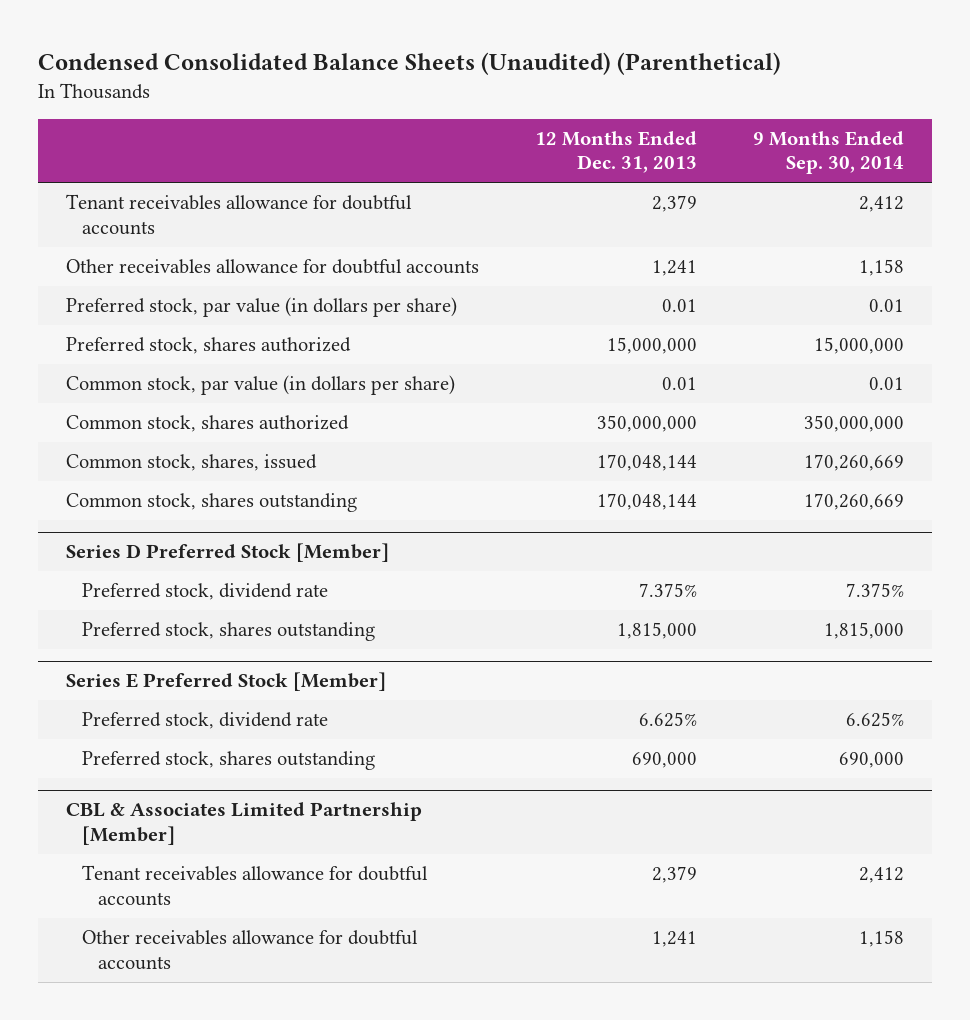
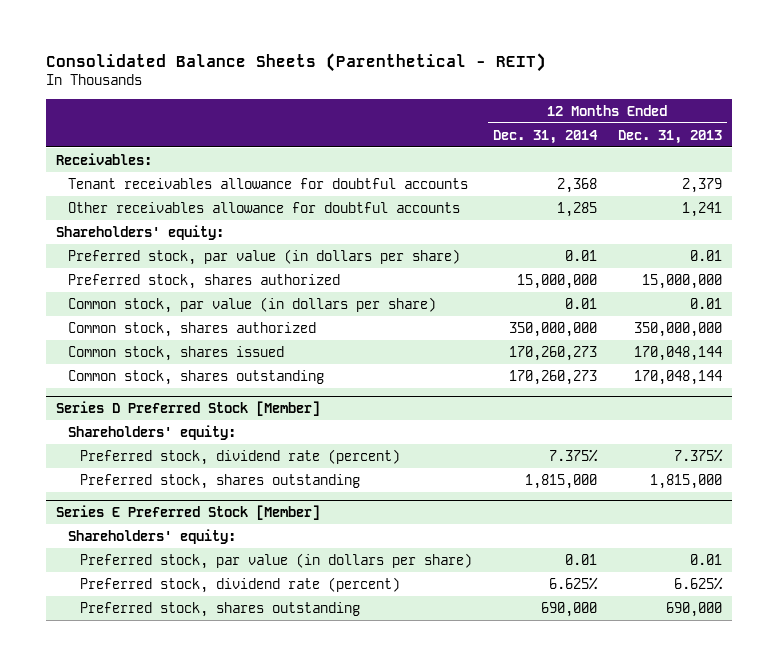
- Condensed Consolidated Balance Sheets (Unaudited) (Parenthetical)
+ Consolidated Balance Sheets (Parenthetical - REIT)
- | 12 Months Ended Dec. 31, 2013 | 9 Months Ended Sep. 30, 2014
+ | 12 Months Ended Dec. 31, 2014 | 12 Months Ended Dec. 31, 2013
+ Receivables:
+ Shareholders' equity:
- Common stock, shares, issued | 170,048,144 | 170,260,669
+ Common stock, shares issued | 170,260,273 | 170,048,144
@ Series D Preferred Stock [Member]
- Preferred stock, dividend rate | 7.375% | 7.375%
+ Shareholders' equity:
+ Preferred stock, dividend rate (percent) | 7.375% | 7.375%
@ Series E Preferred Stock [Member]
- Preferred stock, dividend rate | 6.625% | 6.625%
+ Shareholders' equity:
+ Preferred stock, par value (in dollars per share) | 0.01 | 0.01
+ Preferred stock, dividend rate (percent) | 6.625% | 6.625%
- CBL & Associates Limited Partnership [Member]
- Tenant receivables allowance for doubtful accounts | 2,379 | 2,412
- Other receivables allowance for doubtful accounts | 1,241 | 1,158

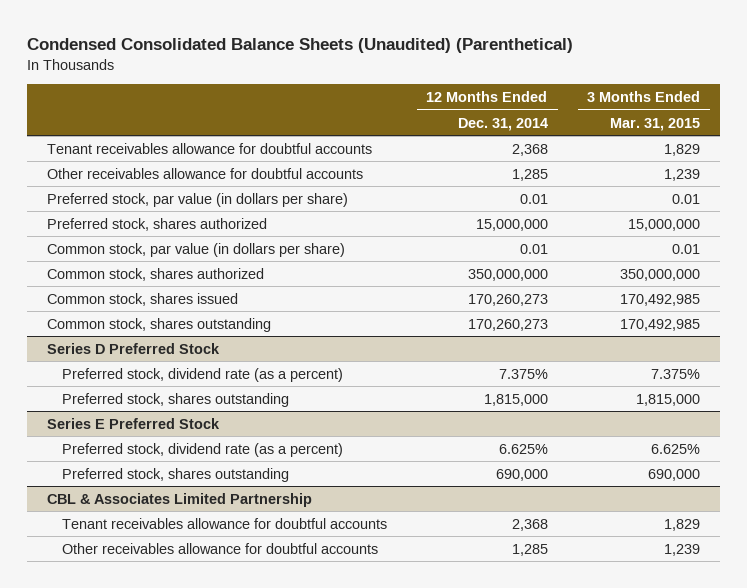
- Consolidated Balance Sheets (Parenthetical - REIT)
+ Condensed Consolidated Balance Sheets (Unaudited) (Parenthetical)
- | 12 Months Ended Dec. 31, 2014 | 12 Months Ended Dec. 31, 2013
+ | 12 Months Ended Dec. 31, 2014 | 3 Months Ended Mar. 31, 2015
- Receivables:
- Shareholders' equity:
- Series D Preferred Stock [Member]
- Shareholders' equity:
- Preferred stock, dividend rate (percent) | 7.375% | 7.375%
+ Series D Preferred Stock
+ Preferred stock, dividend rate (as a percent) | 7.375% | 7.375%
- Series E Preferred Stock [Member]
- Shareholders' equity:
- Preferred stock, par value (in dollars per share) | 0.01 | 0.01
- Preferred stock, dividend rate (percent) | 6.625% | 6.625%
+ Series E Preferred Stock
+ Preferred stock, dividend rate (as a percent) | 6.625% | 6.625%
+ CBL & Associates Limited Partnership
+ Tenant receivables allowance for doubtful accounts | 2,368 | 1,829
+ Other receivables allowance for doubtful accounts | 1,285 | 1,239

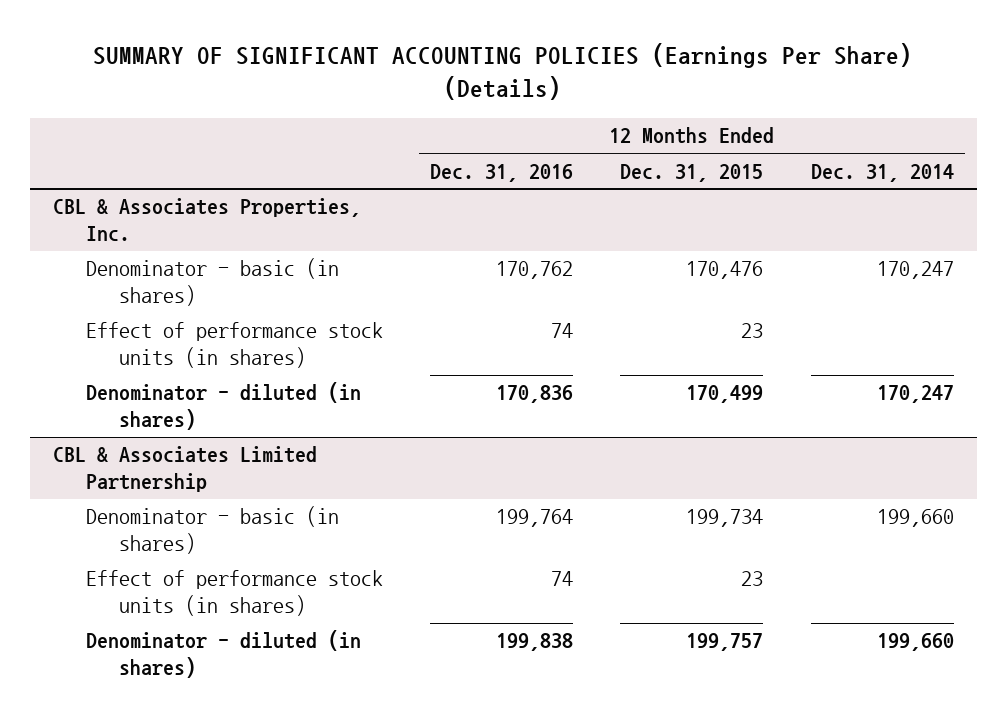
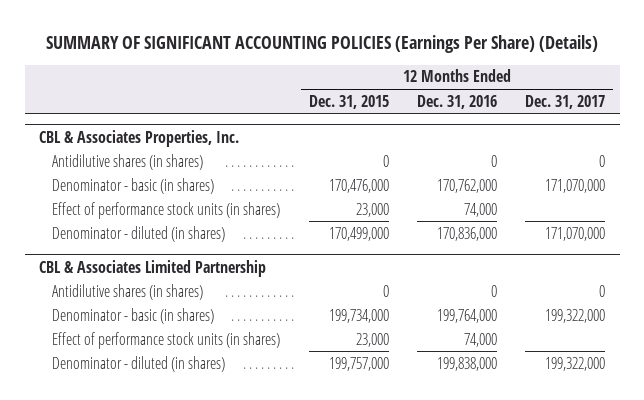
- | 12 Months Ended Dec. 31, 2016 | 12 Months Ended Dec. 31, 2015 | 12 Months Ended Dec. 31, 2014
+ | 12 Months Ended Dec. 31, 2015 | 12 Months Ended Dec. 31, 2016 | 12 Months Ended Dec. 31, 2017
@ CBL & Associates Properties, Inc.
- Denominator - basic (in shares) | 170,762 | 170,476 | 170,247
- Effect of performance stock units (in shares) | 74 | 23 |
- Denominator - diluted (in shares) | 170,836 | 170,499 | 170,247
+ Antidilutive shares (in shares) | 0 | 0 | 0
+ Denominator - basic (in shares) | 170,476,000 | 170,762,000 | 171,070,000
+ Effect of performance stock units (in shares) | 23,000 | 74,000 |
+ Denominator - diluted (in shares) | 170,499,000 | 170,836,000 | 171,070,000
@ CBL & Associates Limited Partnership
- Denominator - basic (in shares) | 199,764 | 199,734 | 199,660
- Effect of performance stock units (in shares) | 74 | 23 |
- Denominator - diluted (in shares) | 199,838 | 199,757 | 199,660
+ Antidilutive shares (in shares) | 0 | 0 | 0
+ Denominator - basic (in shares) | 199,734,000 | 199,764,000 | 199,322,000
+ Effect of performance stock units (in shares) | 23,000 | 74,000 |
+ Denominator - diluted (in shares) | 199,757,000 | 199,838,000 | 199,322,000

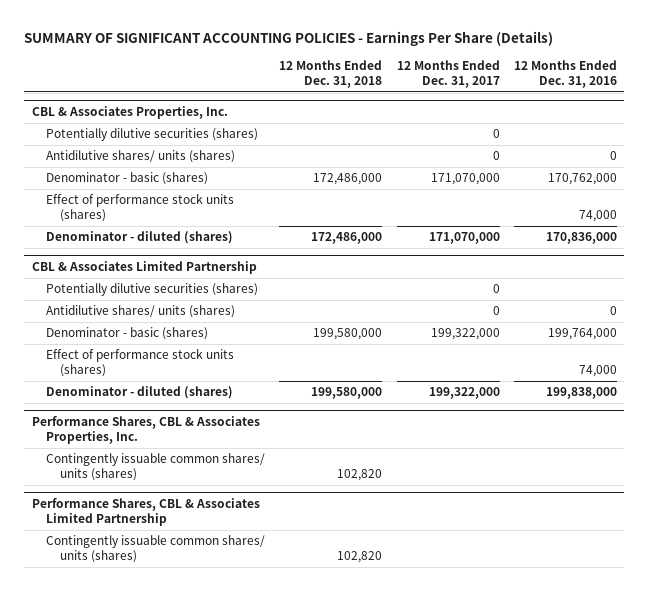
- SUMMARY OF SIGNIFICANT ACCOUNTING POLICIES (Earnings Per Share) (Details)
+ SUMMARY OF SIGNIFICANT ACCOUNTING POLICIES - Earnings Per Share (Details)
- | 12 Months Ended Dec. 31, 2015 | 12 Months Ended Dec. 31, 2016 | 12 Months Ended Dec. 31, 2017
+ | 12 Months Ended Dec. 31, 2018 | 12 Months Ended Dec. 31, 2017 | 12 Months Ended Dec. 31, 2016
@ CBL & Associates Properties, Inc.
- Antidilutive shares (in shares) | 0 | 0 | 0
- Denominator - basic (in shares) | 170,476,000 | 170,762,000 | 171,070,000
- Effect of performance stock units (in shares) | 23,000 | 74,000 |
- Denominator - diluted (in shares) | 170,499,000 | 170,836,000 | 171,070,000
+ Potentially dilutive securities (shares) | | 0 |
+ Antidilutive shares/ units (shares) | | 0 | 0
+ Denominator - basic (shares) | 172,486,000 | 171,070,000 | 170,762,000
+ Effect of performance stock units (shares) | | | 74,000
+ Denominator - diluted (shares) | 172,486,000 | 171,070,000 | 170,836,000
@ CBL & Associates Limited Partnership
- Antidilutive shares (in shares) | 0 | 0 | 0
- Denominator - basic (in shares) | 199,734,000 | 199,764,000 | 199,322,000
- Effect of performance stock units (in shares) | 23,000 | 74,000 |
- Denominator - diluted (in shares) | 199,757,000 | 199,838,000 | 199,322,000
+ Potentially dilutive securities (shares) | | 0 |
+ Antidilutive shares/ units (shares) | | 0 | 0
+ Denominator - basic (shares) | 199,580,000 | 199,322,000 | 199,764,000
+ Effect of performance stock units (shares) | | | 74,000
+ Denominator - diluted (shares) | 199,580,000 | 199,322,000 | 199,838,000
+ Performance Shares, CBL & Associates Properties, Inc.
+ Contingently issuable common shares/ units (shares) | 102,820 | |
+ Performance Shares, CBL & Associates Limited Partnership
+ Contingently issuable common shares/ units (shares) | 102,820 | |

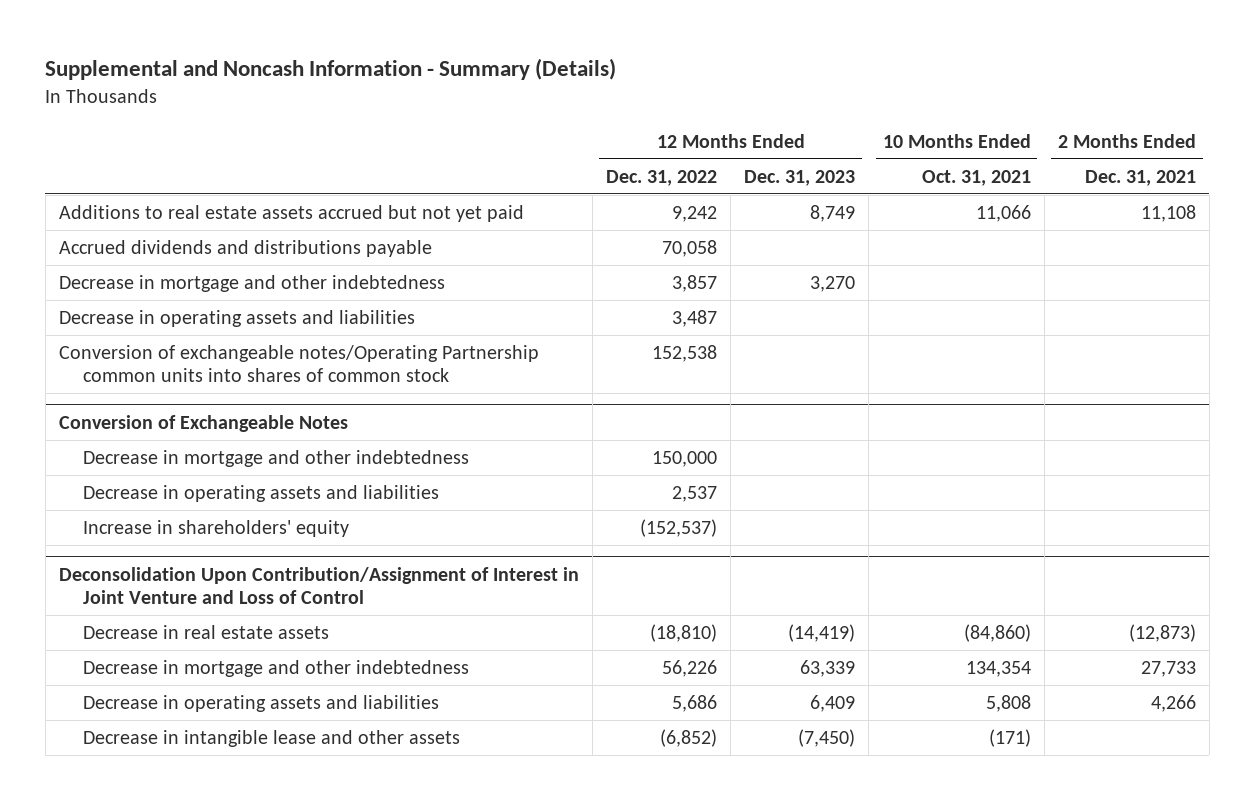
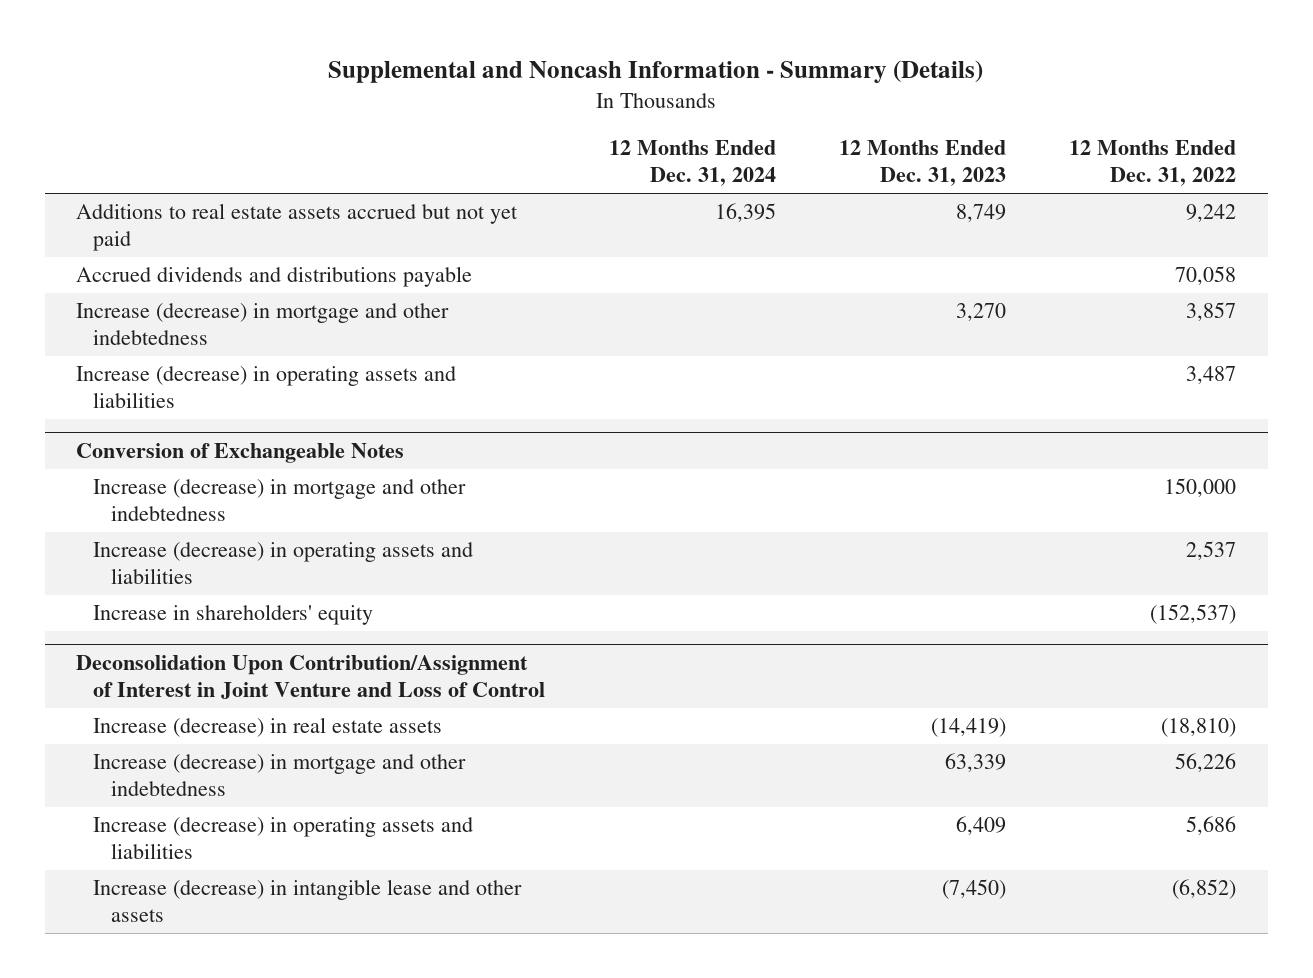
- | 12 Months Ended Dec. 31, 2022 | 12 Months Ended Dec. 31, 2023 | 10 Months Ended Oct. 31, 2021 | 2 Months Ended Dec. 31, 2021
+ | 12 Months Ended Dec. 31, 2024 | 12 Months Ended Dec. 31, 2023 | 12 Months Ended Dec. 31, 2022
- Decrease in mortgage and other indebtedness | 3,857 | 3,270 | |
- Decrease in operating assets and liabilities | 3,487 | | |
- Conversion of exchangeable notes/Operating Partnership common units into shares of common stock | 152,538 | | |
+ Increase (decrease) in mortgage and other indebtedness | | 3,270 | 3,857
+ Increase (decrease) in operating assets and liabilities | | | 3,487
@ Conversion of Exchangeable Notes
- Decrease in mortgage and other indebtedness | 150,000 | | |
- Decrease in operating assets and liabilities | 2,537 | | |
+ Increase (decrease) in mortgage and other indebtedness | | | 150,000
+ Increase (decrease) in operating assets and liabilities | | | 2,537
@ Deconsolidation Upon Contribution/Assignment of Interest in Joint Venture and Loss of Control
- Decrease in real estate assets | (18,810) | (14,419) | (84,860) | (12,873)
- Decrease in mortgage and other indebtedness | 56,226 | 63,339 | 134,354 | 27,733
- Decrease in operating assets and liabilities | 5,686 | 6,409 | 5,808 | 4,266
- Decrease in intangible lease and other assets | (6,852) | (7,450) | (171) |
+ Increase (decrease) in real estate assets | | (14,419) | (18,810)
+ Increase (decrease) in mortgage and other indebtedness | | 63,339 | 56,226
+ Increase (decrease) in operating assets and liabilities | | 6,409 | 5,686
+ Increase (decrease) in intangible lease and other assets | | (7,450) | (6,852)

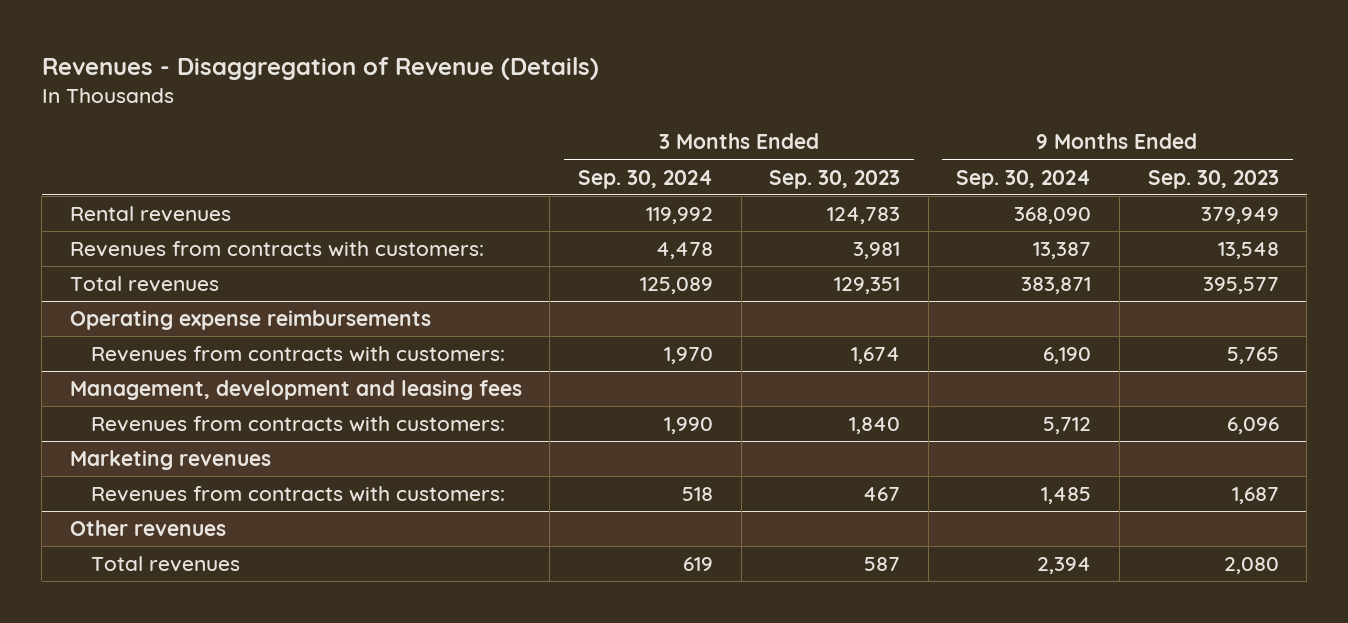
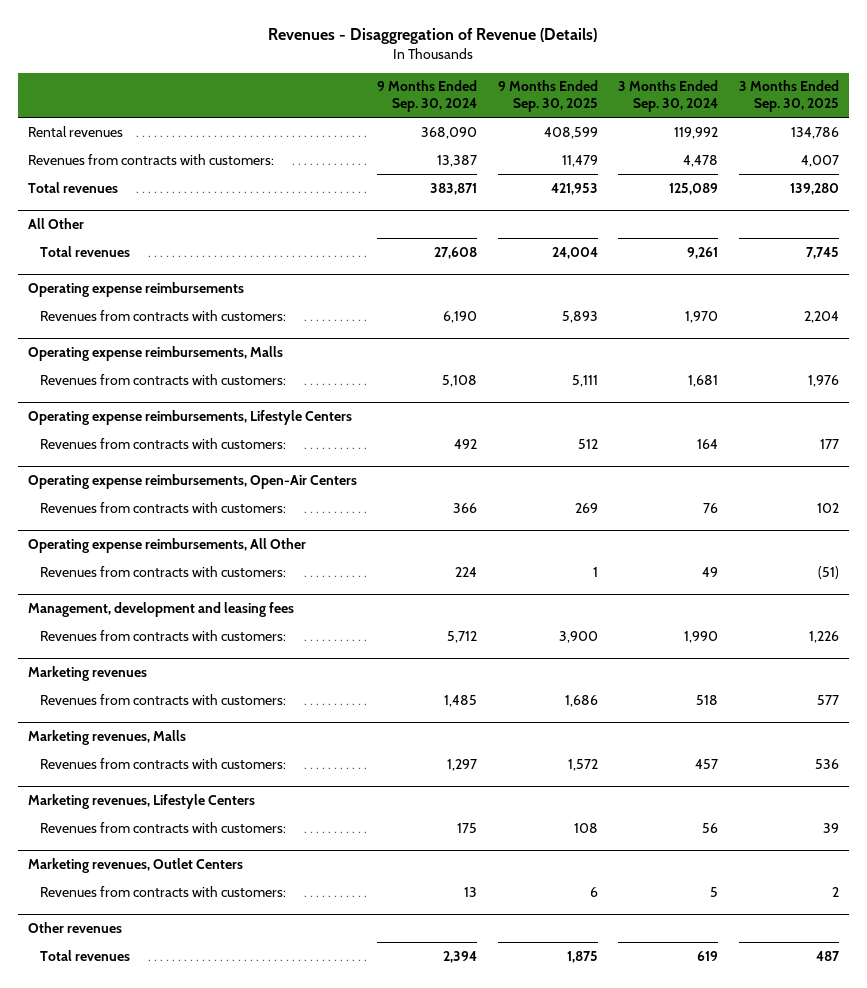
- | 3 Months Ended Sep. 30, 2024 | 3 Months Ended Sep. 30, 2023 | 9 Months Ended Sep. 30, 2024 | 9 Months Ended Sep. 30, 2023
+ | 9 Months Ended Sep. 30, 2024 | 9 Months Ended Sep. 30, 2025 | 3 Months Ended Sep. 30, 2024 | 3 Months Ended Sep. 30, 2025
+ All Other
+ Total revenues | 27,608 | 24,004 | 9,261 | 7,745
+ Operating expense reimbursements, Malls
+ Revenues from contracts with customers: | 5,108 | 5,111 | 1,681 | 1,976
+ Operating expense reimbursements, Lifestyle Centers
+ Revenues from contracts with customers: | 492 | 512 | 164 | 177
+ Operating expense reimbursements, Open-Air Centers
+ Revenues from contracts with customers: | 366 | 269 | 76 | 102
+ Operating expense reimbursements, All Other
+ Revenues from contracts with customers: | 224 | 1 | 49 | (51)
+ Marketing revenues, Malls
+ Revenues from contracts with customers: | 1,297 | 1,572 | 457 | 536
+ Marketing revenues, Lifestyle Centers
+ Revenues from contracts with customers: | 175 | 108 | 56 | 39
+ Marketing revenues, Outlet Centers
+ Revenues from contracts with customers: | 13 | 6 | 5 | 2

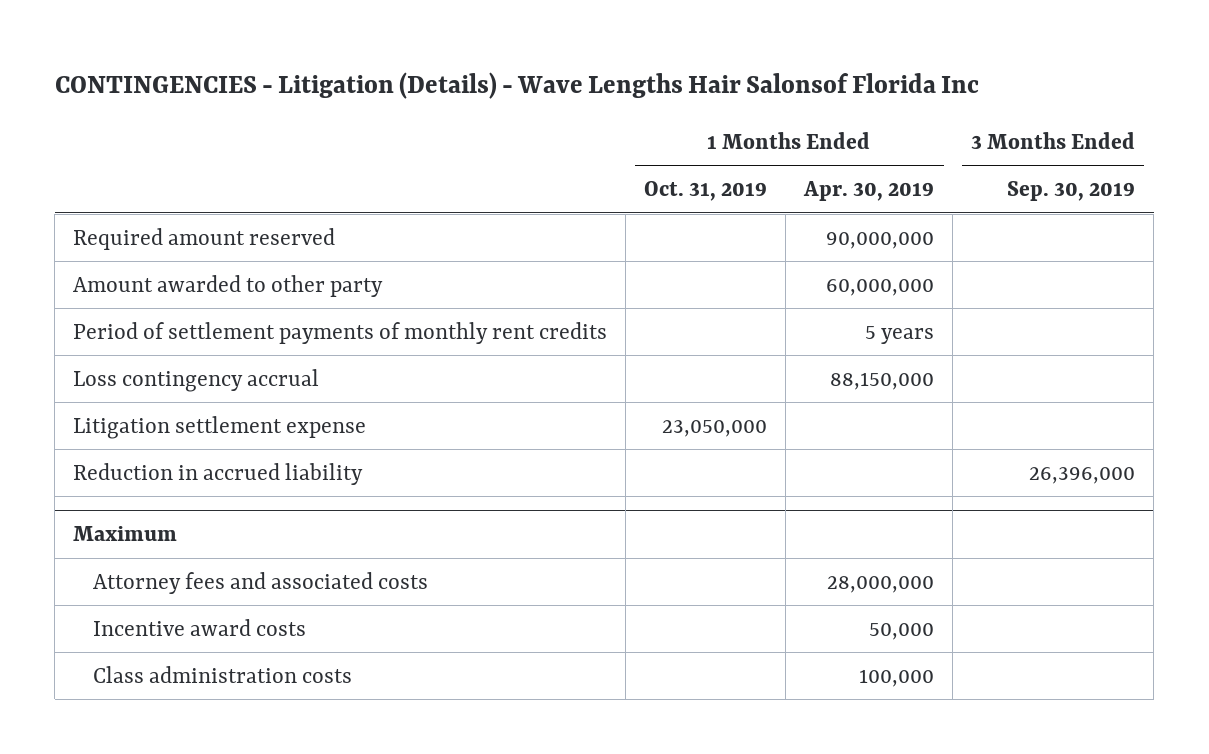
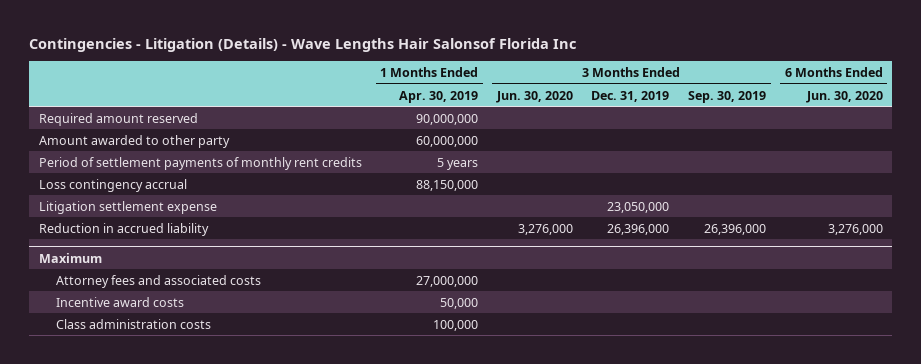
- CONTINGENCIES - Litigation (Details) - Wave Lengths Hair Salonsof Florida Inc
+ Contingencies - Litigation (Details) - Wave Lengths Hair Salonsof Florida Inc
- | 1 Months Ended Oct. 31, 2019 | 1 Months Ended Apr. 30, 2019 | 3 Months Ended Sep. 30, 2019
+ | 1 Months Ended Apr. 30, 2019 | 3 Months Ended Jun. 30, 2020 | 3 Months Ended Dec. 31, 2019 | 3 Months Ended Sep. 30, 2019 | 6 Months Ended Jun. 30, 2020
@ Maximum
- Attorney fees and associated costs | | 28,000,000 |
+ Attorney fees and associated costs | 27,000,000 | | | |

